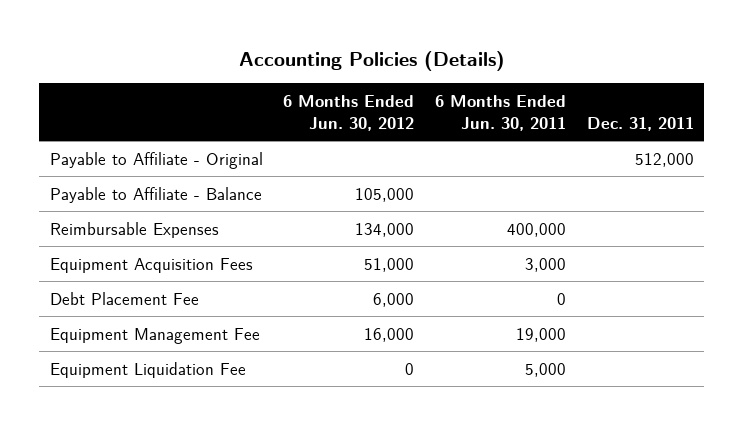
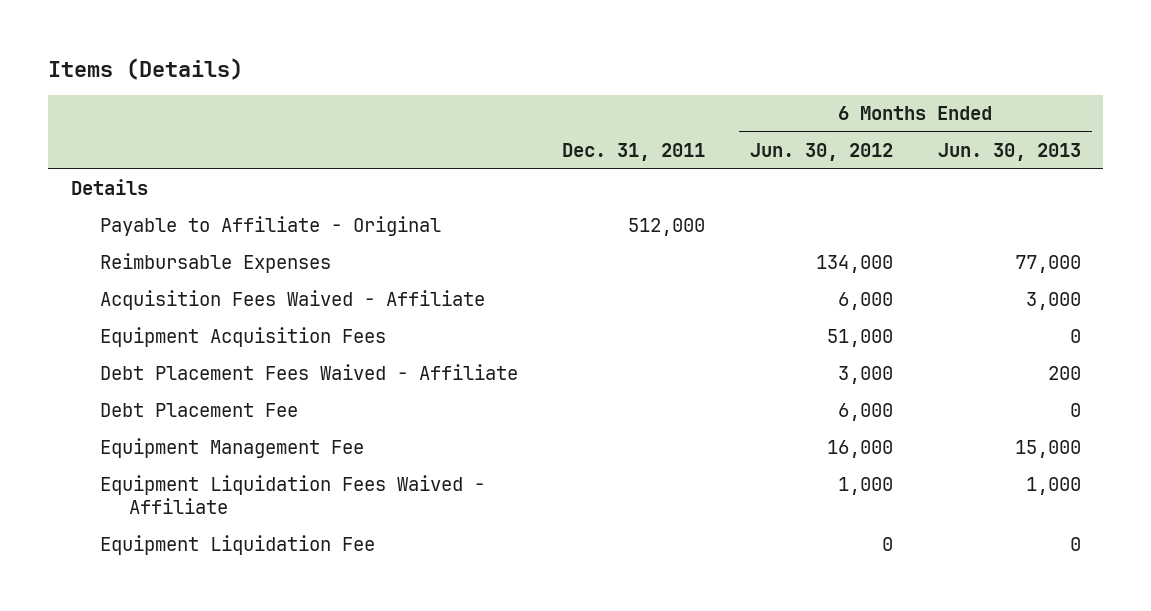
- Accounting Policies (Details)
+ Items (Details)
- | 6 Months Ended Jun. 30, 2012 | 6 Months Ended Jun. 30, 2011 | Dec. 31, 2011
+ | Dec. 31, 2011 | 6 Months Ended Jun. 30, 2012 | 6 Months Ended Jun. 30, 2013
+ Details
- Payable to Affiliate - Balance | 105,000 | |
+ Acquisition Fees Waived - Affiliate | | 6,000 | 3,000
+ Debt Placement Fees Waived - Affiliate | | 3,000 | 200
+ Equipment Liquidation Fees Waived - Affiliate | | 1,000 | 1,000

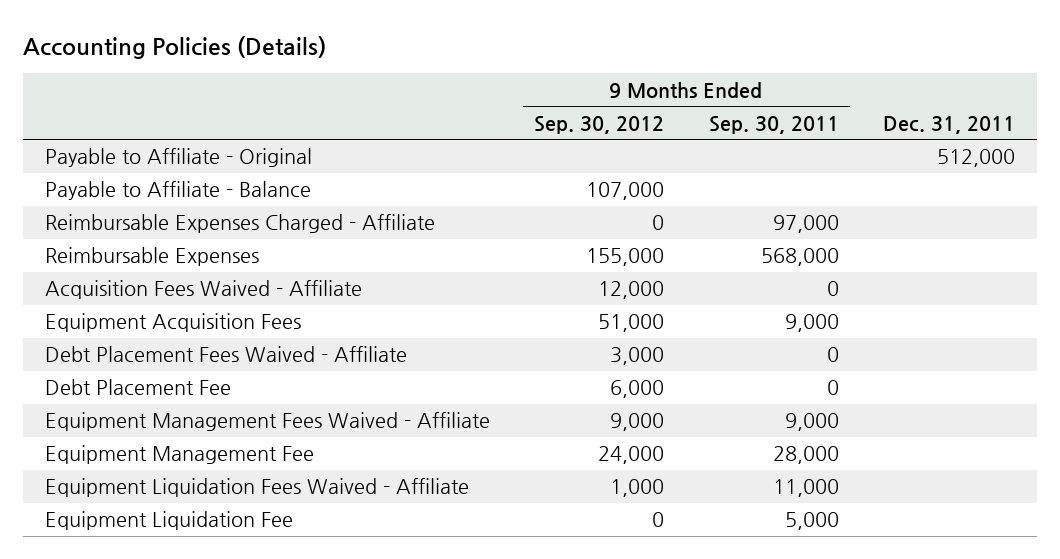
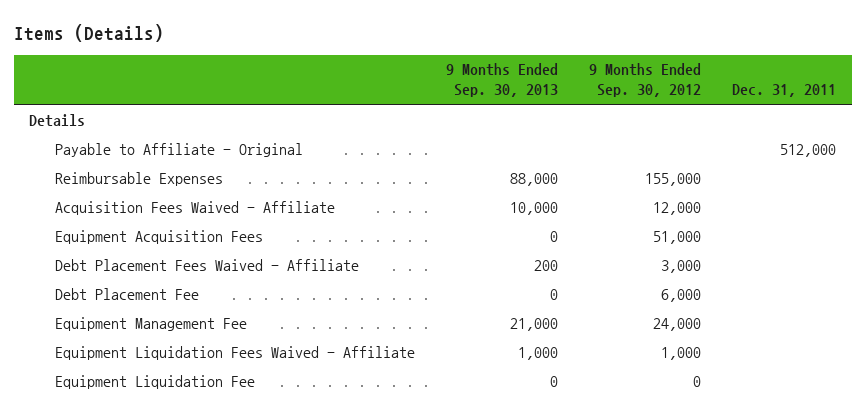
- Accounting Policies (Details)
+ Items (Details)
- | 9 Months Ended Sep. 30, 2012 | 9 Months Ended Sep. 30, 2011 | Dec. 31, 2011
+ | 9 Months Ended Sep. 30, 2013 | 9 Months Ended Sep. 30, 2012 | Dec. 31, 2011
+ Details
- Payable to Affiliate - Balance | 107,000 | |
- Reimbursable Expenses Charged - Affiliate | 0 | 97,000 |
- Equipment Management Fees Waived - Affiliate | 9,000 | 9,000 |

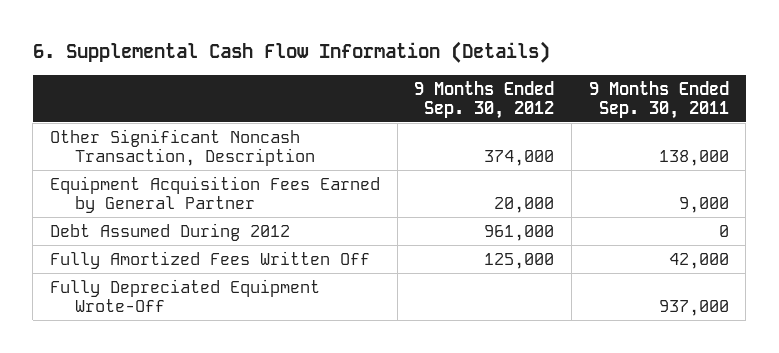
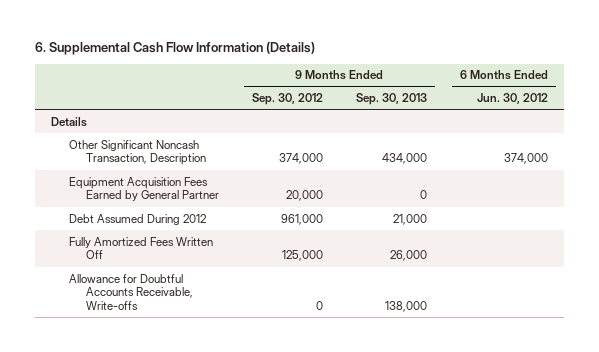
- | 9 Months Ended Sep. 30, 2012 | 9 Months Ended Sep. 30, 2011
+ | 9 Months Ended Sep. 30, 2012 | 9 Months Ended Sep. 30, 2013 | 6 Months Ended Jun. 30, 2012
+ Details
- Fully Depreciated Equipment Wrote-Off | | 937,000
+ Allowance for Doubtful Accounts Receivable, Write-offs | 0 | 138,000 |

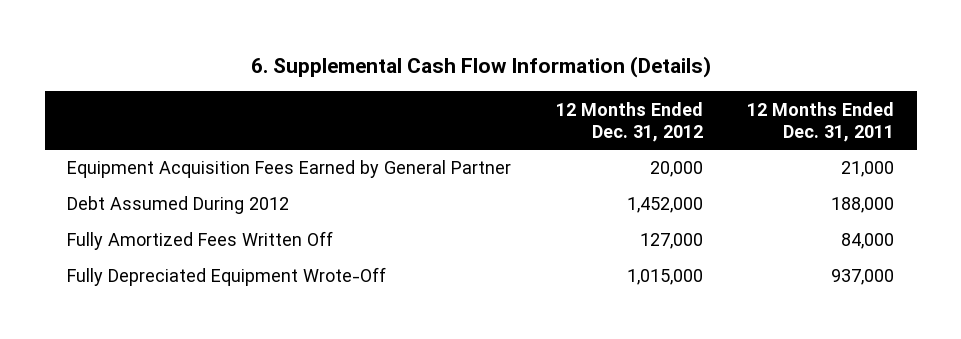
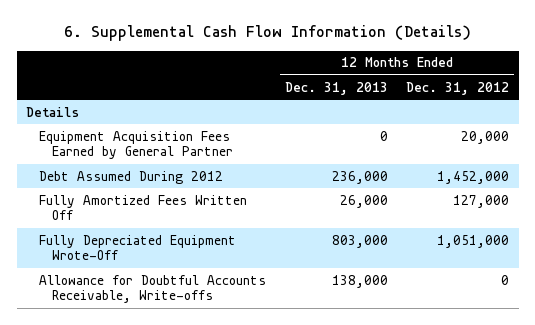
- | 12 Months Ended Dec. 31, 2012 | 12 Months Ended Dec. 31, 2011
+ | 12 Months Ended Dec. 31, 2013 | 12 Months Ended Dec. 31, 2012
+ Details
- Fully Depreciated Equipment Wrote-Off | 1,015,000 | 937,000
+ Fully Depreciated Equipment Wrote-Off | 803,000 | 1,051,000
+ Allowance for Doubtful Accounts Receivable, Write-offs | 138,000 | 0

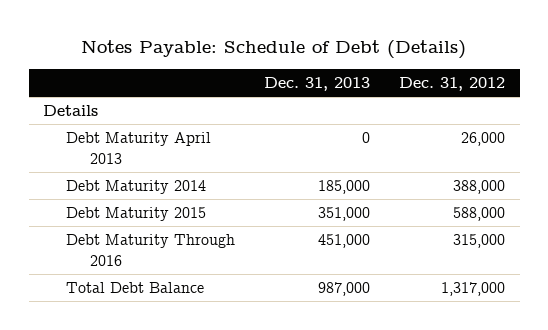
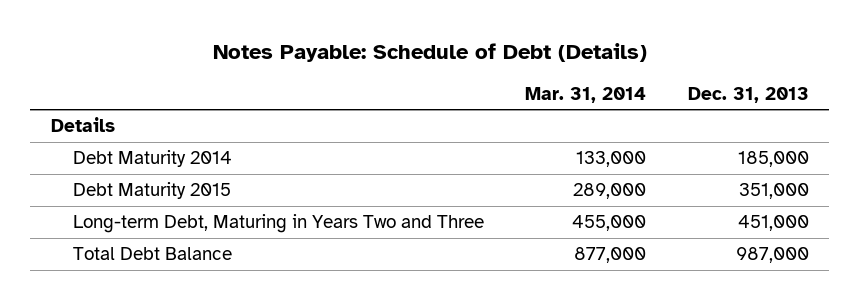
- | Dec. 31, 2013 | Dec. 31, 2012
+ | Mar. 31, 2014 | Dec. 31, 2013
- Debt Maturity April 2013 | 0 | 26,000
- Debt Maturity Through 2016 | 451,000 | 315,000
+ Long-term Debt, Maturing in Years Two and Three | 455,000 | 451,000

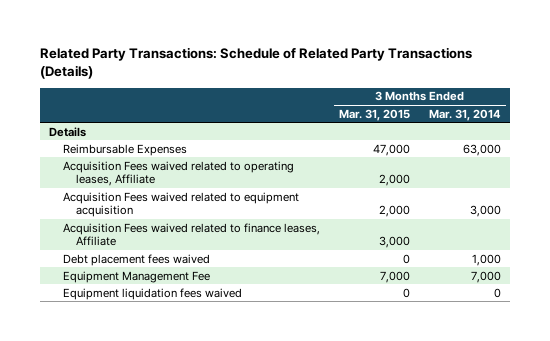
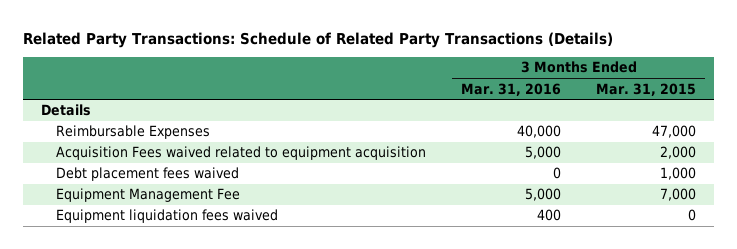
- | 3 Months Ended Mar. 31, 2015 | 3 Months Ended Mar. 31, 2014
+ | 3 Months Ended Mar. 31, 2016 | 3 Months Ended Mar. 31, 2015
- Acquisition Fees waived related to operating leases, Affiliate | 2,000 |
- Acquisition Fees waived related to finance leases, Affiliate | 3,000 |
- Debt placement fees waived | 0 | 1,000
+ Debt placement fees waived | 0 | 1,000

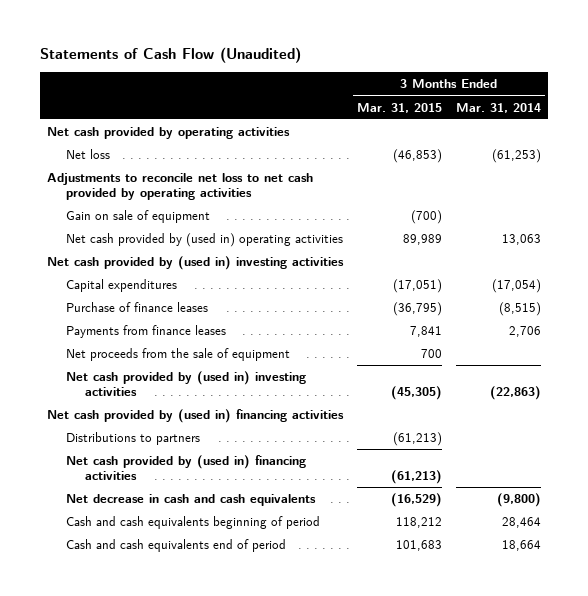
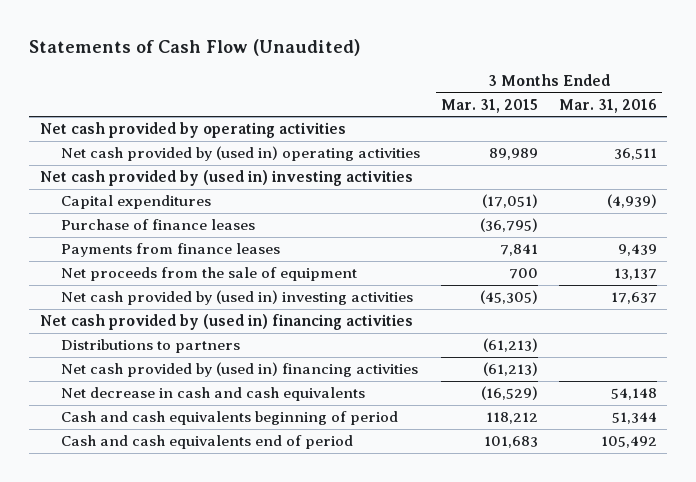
- | 3 Months Ended Mar. 31, 2015 | 3 Months Ended Mar. 31, 2014
+ | 3 Months Ended Mar. 31, 2015 | 3 Months Ended Mar. 31, 2016
- Net loss | (46,853) | (61,253)
- Adjustments to reconcile net loss to net cash provided by operating activities
- Gain on sale of equipment | (700) |

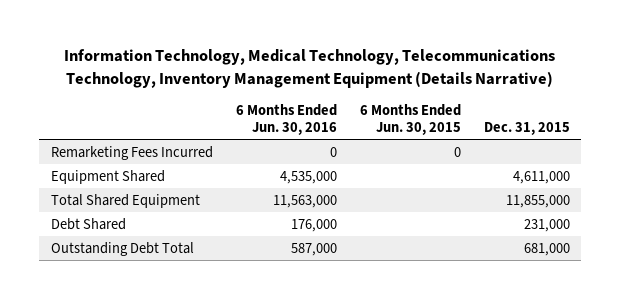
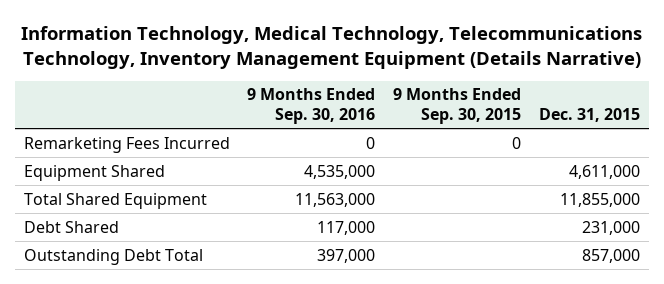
- | 6 Months Ended Jun. 30, 2016 | 6 Months Ended Jun. 30, 2015 | Dec. 31, 2015
+ | 9 Months Ended Sep. 30, 2016 | 9 Months Ended Sep. 30, 2015 | Dec. 31, 2015
- Outstanding Debt Total | 587,000 | | 681,000
+ Outstanding Debt Total | 397,000 | | 857,000

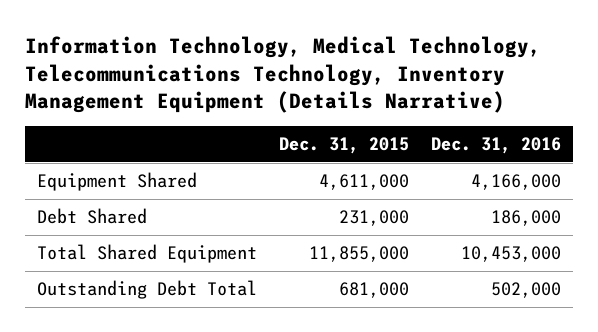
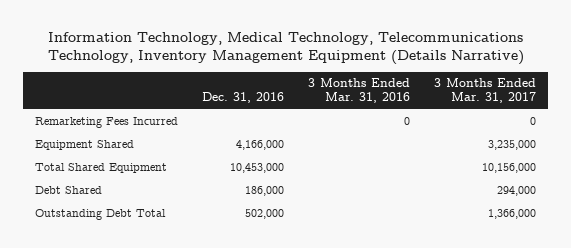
- | Dec. 31, 2015 | Dec. 31, 2016
+ | Dec. 31, 2016 | 3 Months Ended Mar. 31, 2016 | 3 Months Ended Mar. 31, 2017
+ Remarketing Fees Incurred | | 0 | 0
moved down: Debt Shared | 186,000 | | 294,000

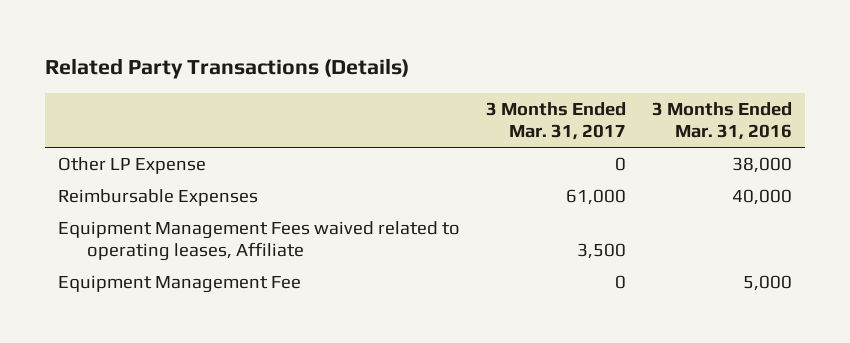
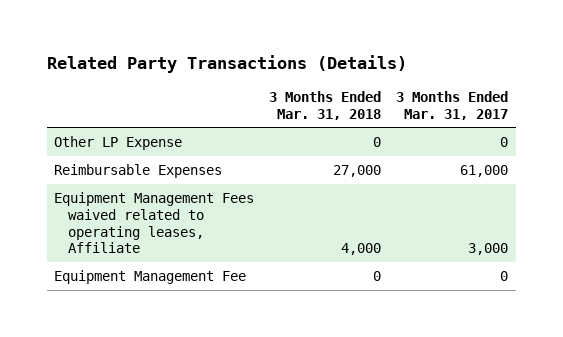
- | 3 Months Ended Mar. 31, 2017 | 3 Months Ended Mar. 31, 2016
+ | 3 Months Ended Mar. 31, 2018 | 3 Months Ended Mar. 31, 2017
- Equipment Management Fees waived related to operating leases, Affiliate | 3,500 |
+ Equipment Management Fees waived related to operating leases, Affiliate | 4,000 | 3,000

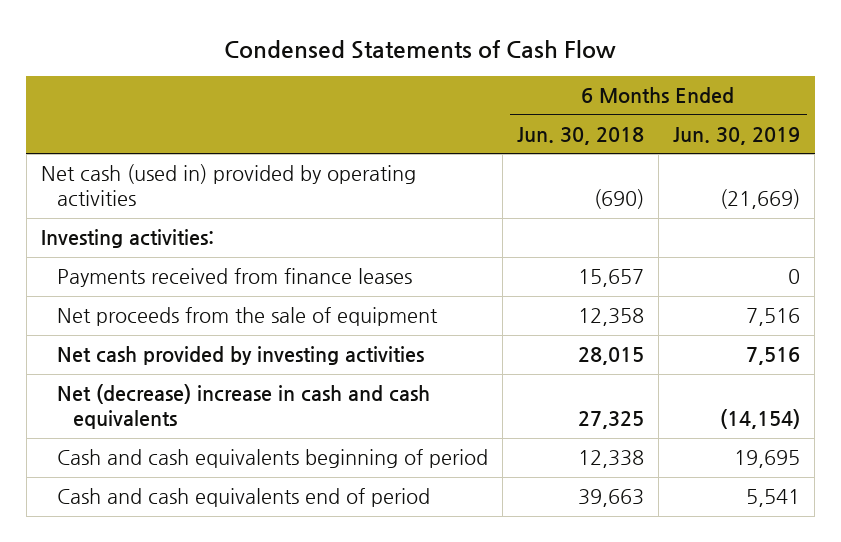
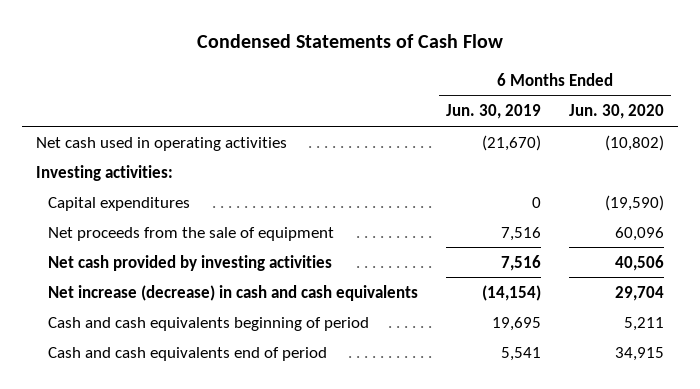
- | 6 Months Ended Jun. 30, 2018 | 6 Months Ended Jun. 30, 2019
+ | 6 Months Ended Jun. 30, 2019 | 6 Months Ended Jun. 30, 2020
- Net cash (used in) provided by operating activities | (690) | (21,669)
+ Net cash used in operating activities | (21,670) | (10,802)
- Payments received from finance leases | 15,657 | 0
+ Capital expenditures | 0 | (19,590)
- Net (decrease) increase in cash and cash equivalents | 27,325 | (14,154)
+ Net increase (decrease) in cash and cash equivalents | (14,154) | 29,704

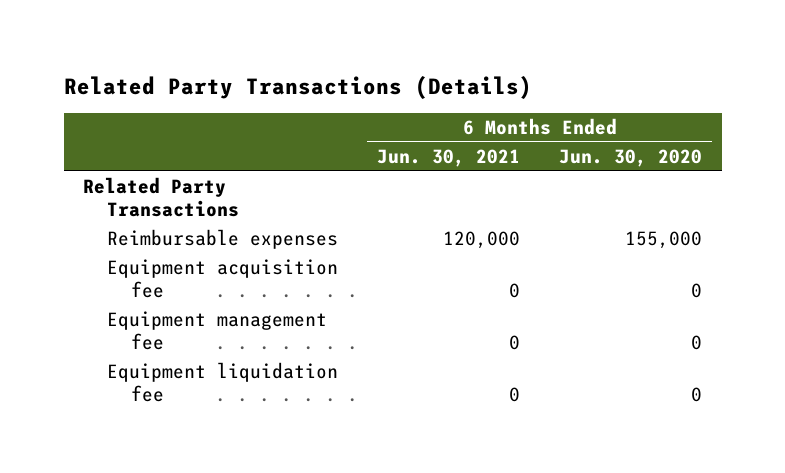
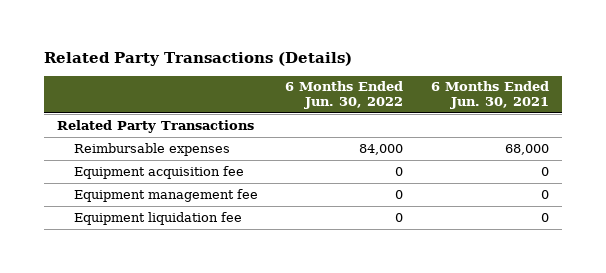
- | 6 Months Ended Jun. 30, 2021 | 6 Months Ended Jun. 30, 2020
+ | 6 Months Ended Jun. 30, 2022 | 6 Months Ended Jun. 30, 2021
- Reimbursable expenses | 120,000 | 155,000
+ Reimbursable expenses | 84,000 | 68,000

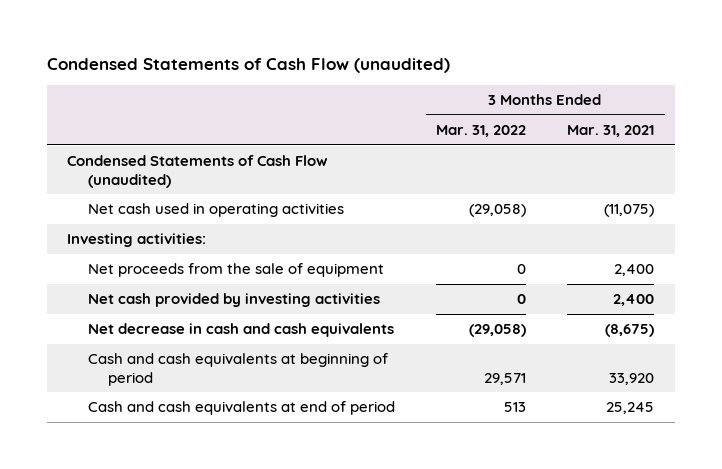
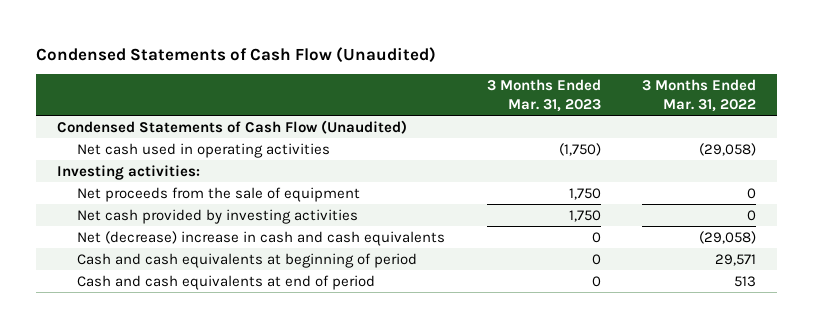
- Condensed Statements of Cash Flow (unaudited)
+ Condensed Statements of Cash Flow (Unaudited)
- | 3 Months Ended Mar. 31, 2022 | 3 Months Ended Mar. 31, 2021
+ | 3 Months Ended Mar. 31, 2023 | 3 Months Ended Mar. 31, 2022
- Condensed Statements of Cash Flow (unaudited)
+ Condensed Statements of Cash Flow (Unaudited)
- Net decrease in cash and cash equivalents | (29,058) | (8,675)
+ Net (decrease) increase in cash and cash equivalents | 0 | (29,058)

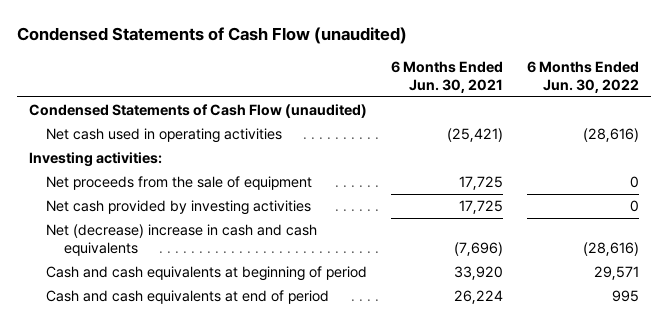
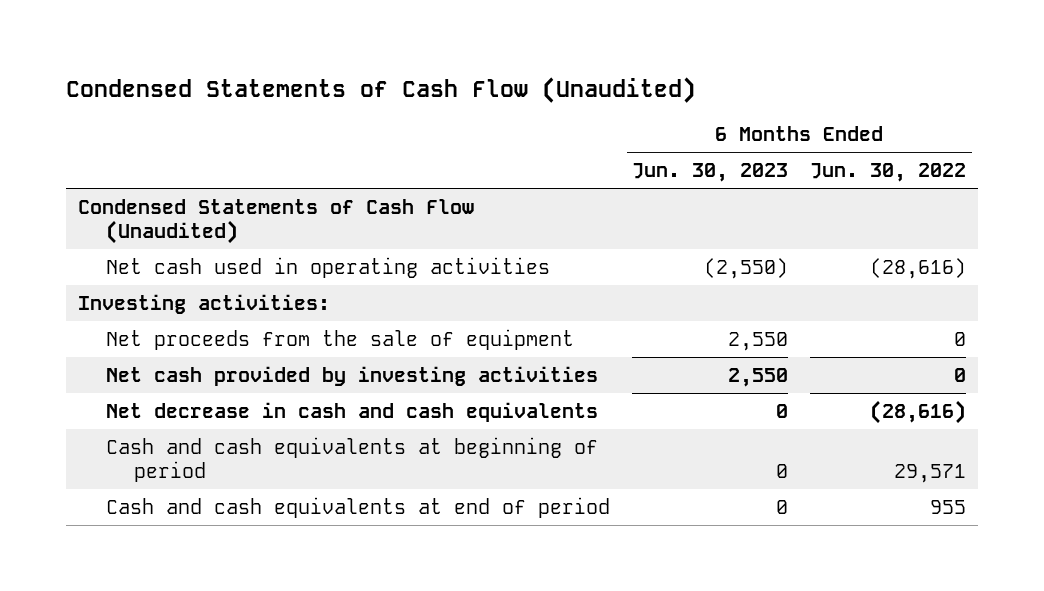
- Condensed Statements of Cash Flow (unaudited)
+ Condensed Statements of Cash Flow (Unaudited)
- | 6 Months Ended Jun. 30, 2021 | 6 Months Ended Jun. 30, 2022
+ | 6 Months Ended Jun. 30, 2023 | 6 Months Ended Jun. 30, 2022
- Condensed Statements of Cash Flow (unaudited)
+ Condensed Statements of Cash Flow (Unaudited)
- Net (decrease) increase in cash and cash equivalents | (7,696) | (28,616)
+ Net decrease in cash and cash equivalents | 0 | (28,616)
- Cash and cash equivalents at end of period | 26,224 | 995
+ Cash and cash equivalents at end of period | 0 | 955

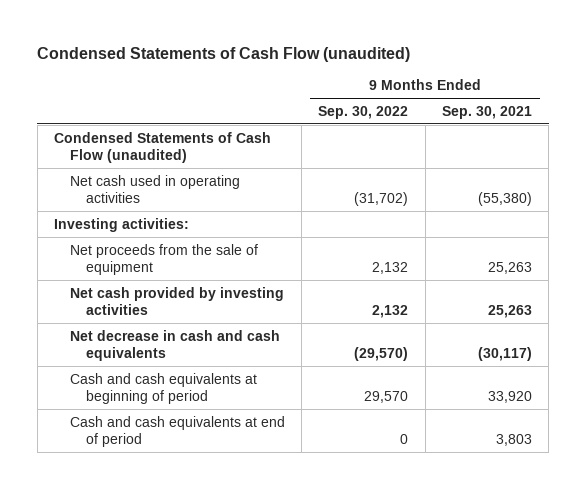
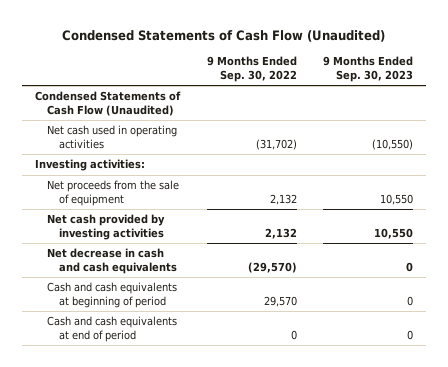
- Condensed Statements of Cash Flow (unaudited)
+ Condensed Statements of Cash Flow (Unaudited)
- | 9 Months Ended Sep. 30, 2022 | 9 Months Ended Sep. 30, 2021
+ | 9 Months Ended Sep. 30, 2022 | 9 Months Ended Sep. 30, 2023
- Condensed Statements of Cash Flow (unaudited)
+ Condensed Statements of Cash Flow (Unaudited)

